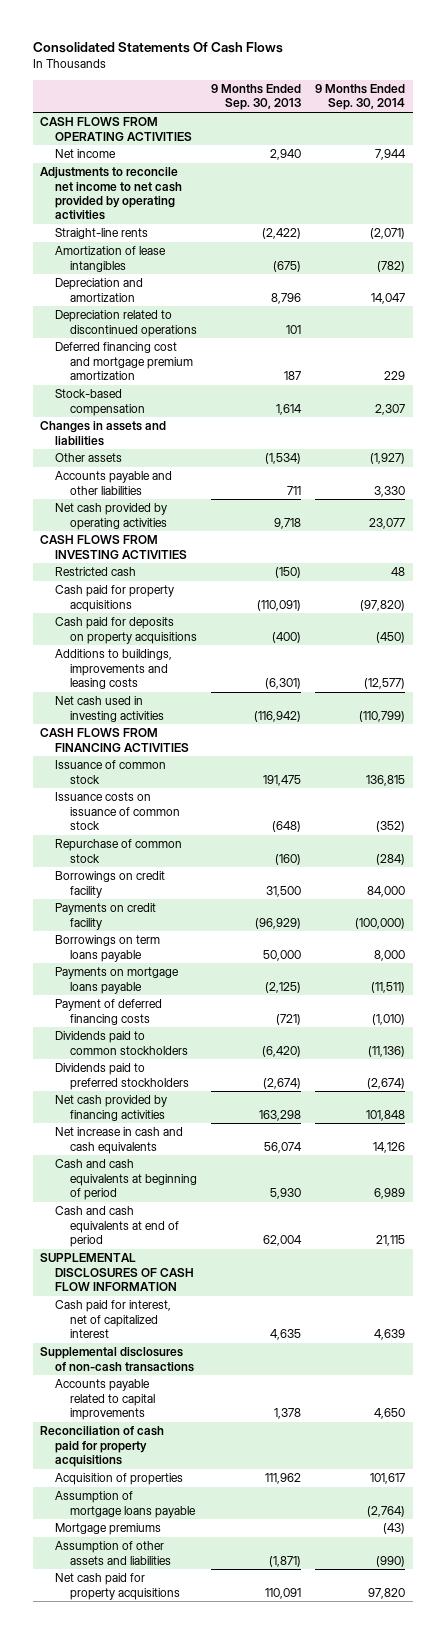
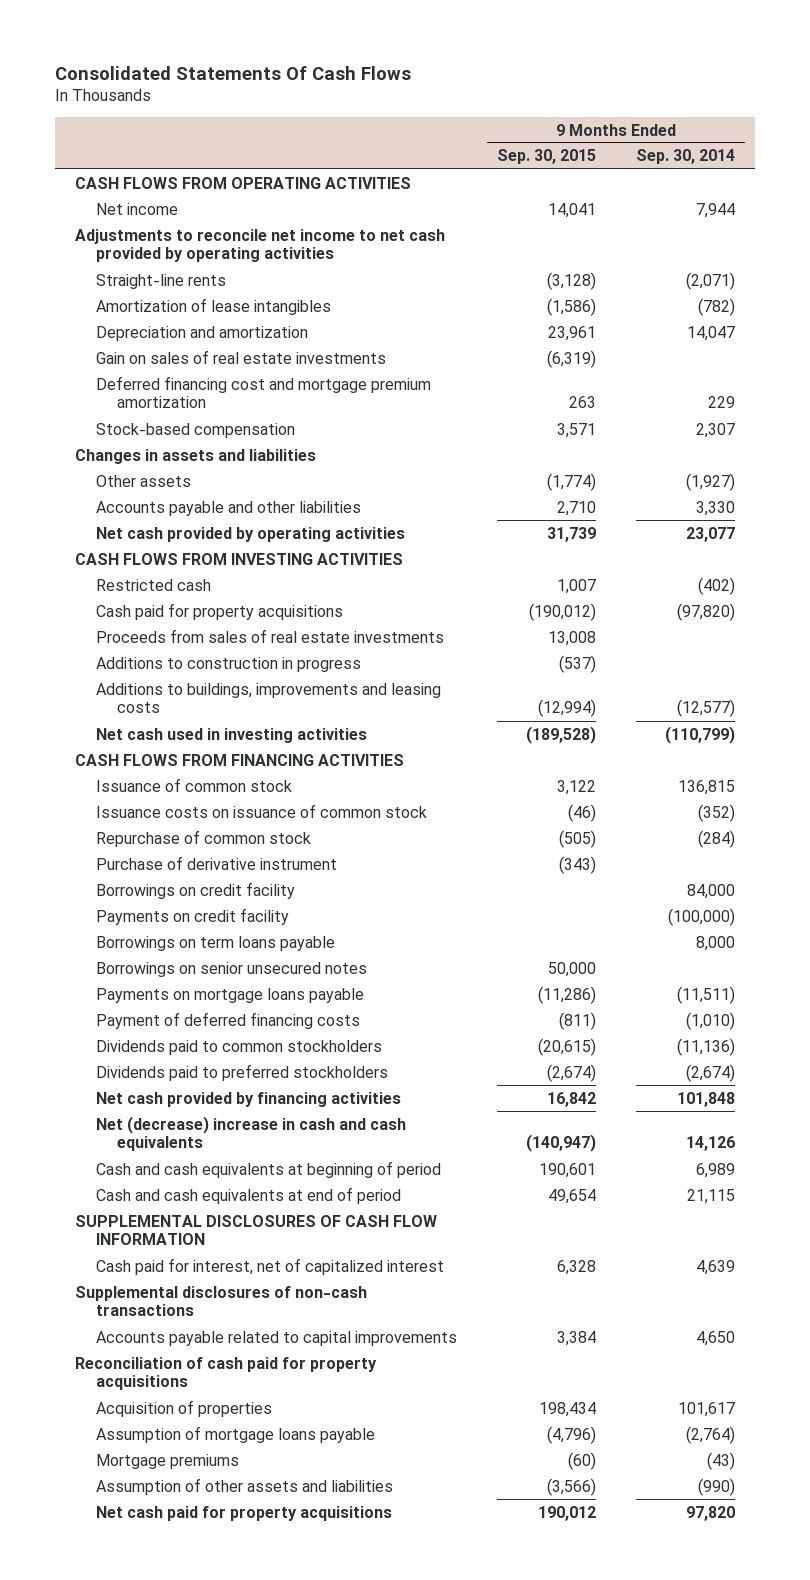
- | 9 Months Ended Sep. 30, 2013 | 9 Months Ended Sep. 30, 2014
+ | 9 Months Ended Sep. 30, 2015 | 9 Months Ended Sep. 30, 2014
- Depreciation related to discontinued operations | 101 |
+ Gain on sales of real estate investments | (6,319) |
- Restricted cash | (150) | 48
+ Restricted cash | 1,007 | (402)
- Cash paid for deposits on property acquisitions | (400) | (450)
+ Proceeds from sales of real estate investments | 13,008 |
+ Additions to construction in progress | (537) |
+ Purchase of derivative instrument | (343) |
+ Borrowings on senior unsecured notes | 50,000 |
- Net increase in cash and cash equivalents | 56,074 | 14,126
+ Net (decrease) increase in cash and cash equivalents | (140,947) | 14,126

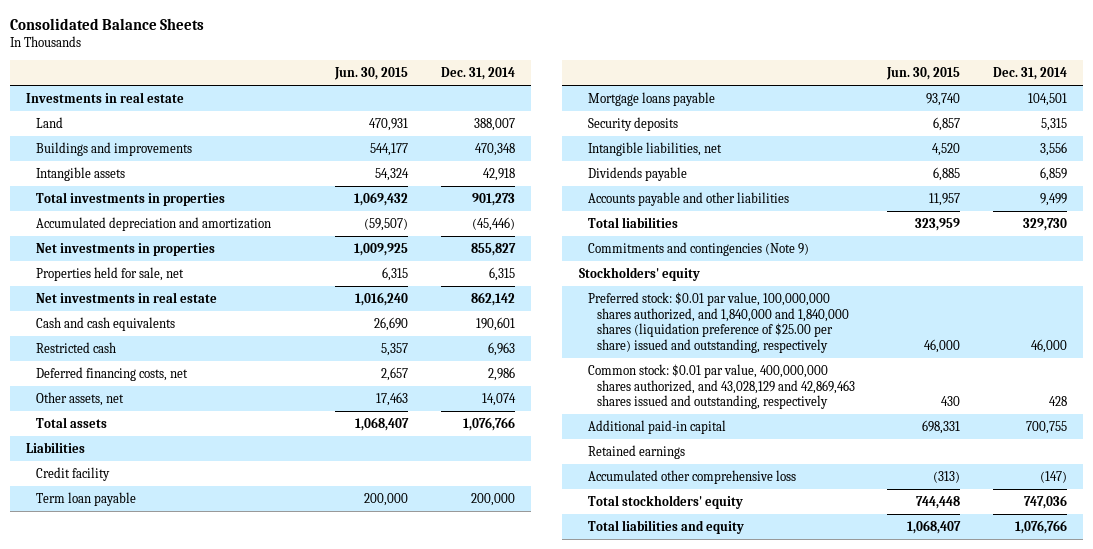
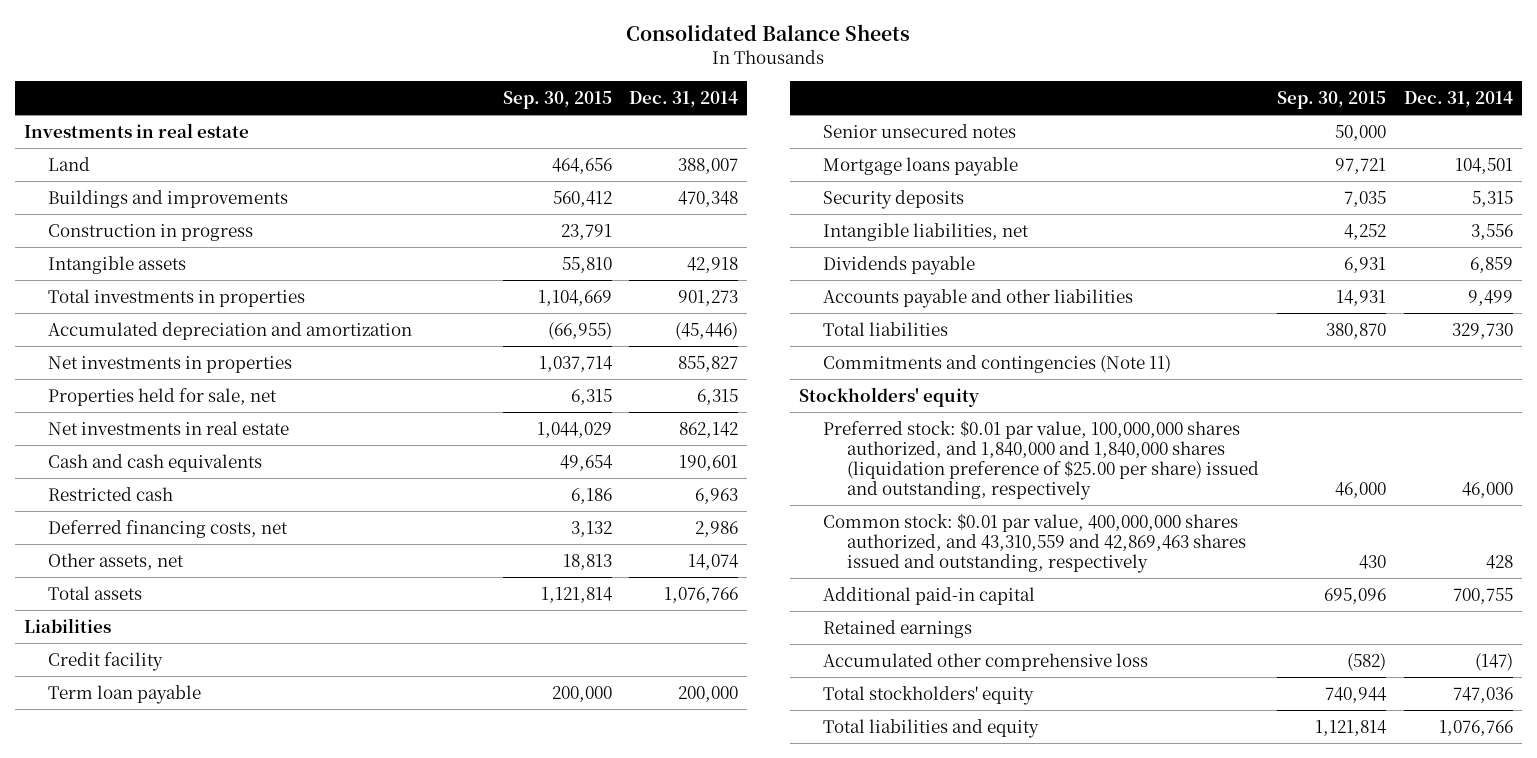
- | Jun. 30, 2015 | Dec. 31, 2014
+ | Sep. 30, 2015 | Dec. 31, 2014
+ Construction in progress | 23,791 |
+ Senior unsecured notes | 50,000 |
- Commitments and contingencies (Note 9)
+ Commitments and contingencies (Note 11)
- Common stock: $0.01 par value, 400,000,000 shares authorized, and 43,028,129 and 42,869,463 shares issued and outstanding, respectively | 430 | 428
+ Common stock: $0.01 par value, 400,000,000 shares authorized, and 43,310,559 and 42,869,463 shares issued and outstanding, respectively | 430 | 428

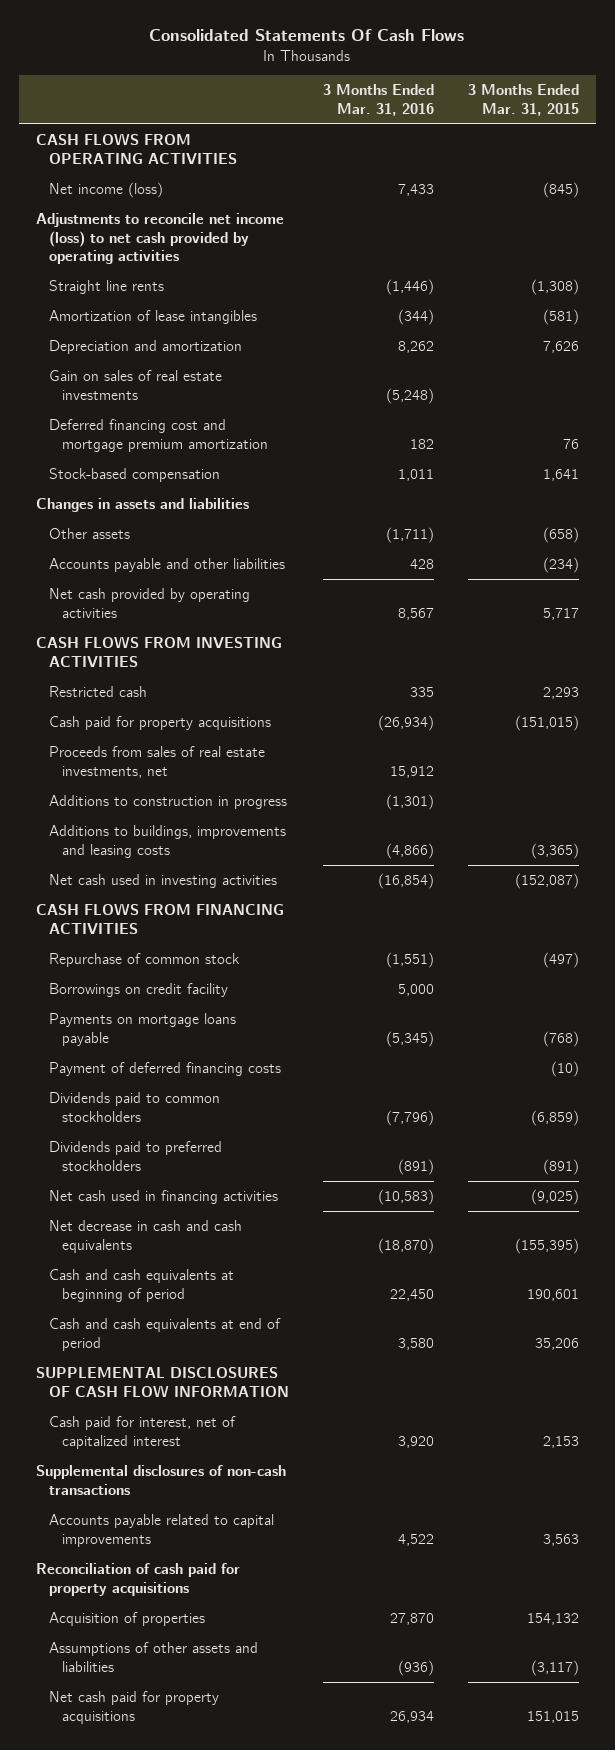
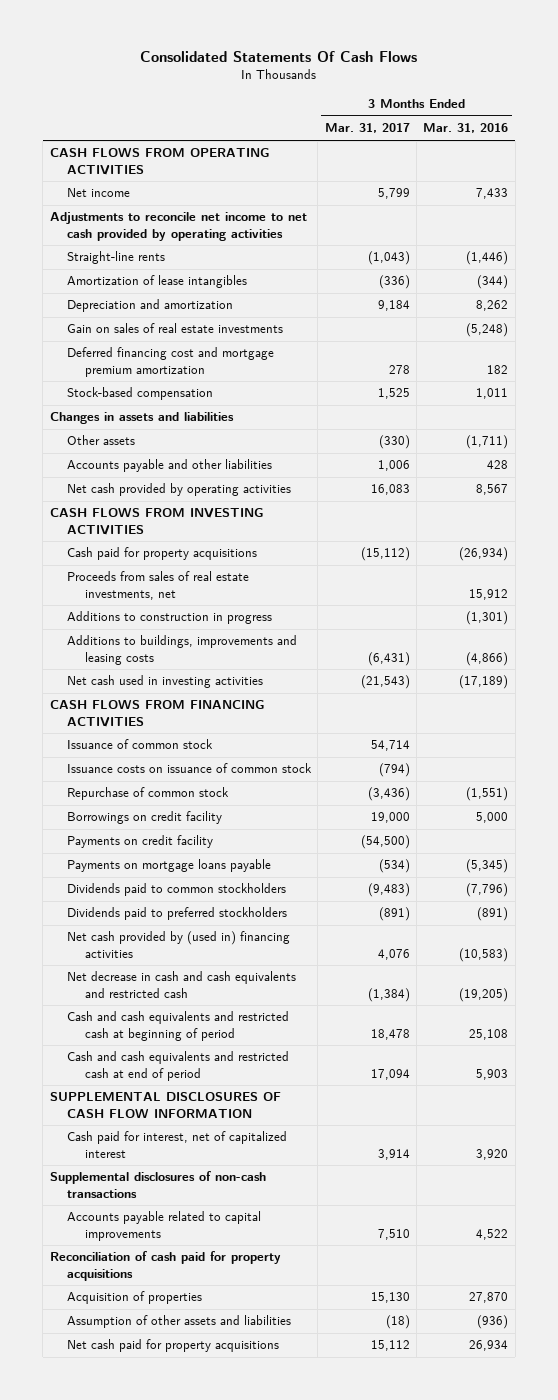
- | 3 Months Ended Mar. 31, 2016 | 3 Months Ended Mar. 31, 2015
+ | 3 Months Ended Mar. 31, 2017 | 3 Months Ended Mar. 31, 2016
- Net income (loss) | 7,433 | (845)
- Adjustments to reconcile net income (loss) to net cash provided by operating activities
- Straight line rents | (1,446) | (1,308)
+ Net income | 5,799 | 7,433
+ Adjustments to reconcile net income to net cash provided by operating activities
+ Straight-line rents | (1,043) | (1,446)
- Restricted cash | 335 | 2,293
- Net cash used in investing activities | (16,854) | (152,087)
+ Net cash used in investing activities | (21,543) | (17,189)
+ Issuance of common stock | 54,714 |
+ Issuance costs on issuance of common stock | (794) |
+ Payments on credit facility | (54,500) |
- Payment of deferred financing costs | | (10)
- Net cash used in financing activities | (10,583) | (9,025)
- Net decrease in cash and cash equivalents | (18,870) | (155,395)
- Cash and cash equivalents at beginning of period | 22,450 | 190,601
- Cash and cash equivalents at end of period | 3,580 | 35,206
+ Net cash provided by (used in) financing activities | 4,076 | (10,583)
+ Net decrease in cash and cash equivalents and restricted cash | (1,384) | (19,205)
+ Cash and cash equivalents and restricted cash at beginning of period | 18,478 | 25,108
+ Cash and cash equivalents and restricted cash at end of period | 17,094 | 5,903
- Assumptions of other assets and liabilities | (936) | (3,117)
+ Assumption of other assets and liabilities | (18) | (936)

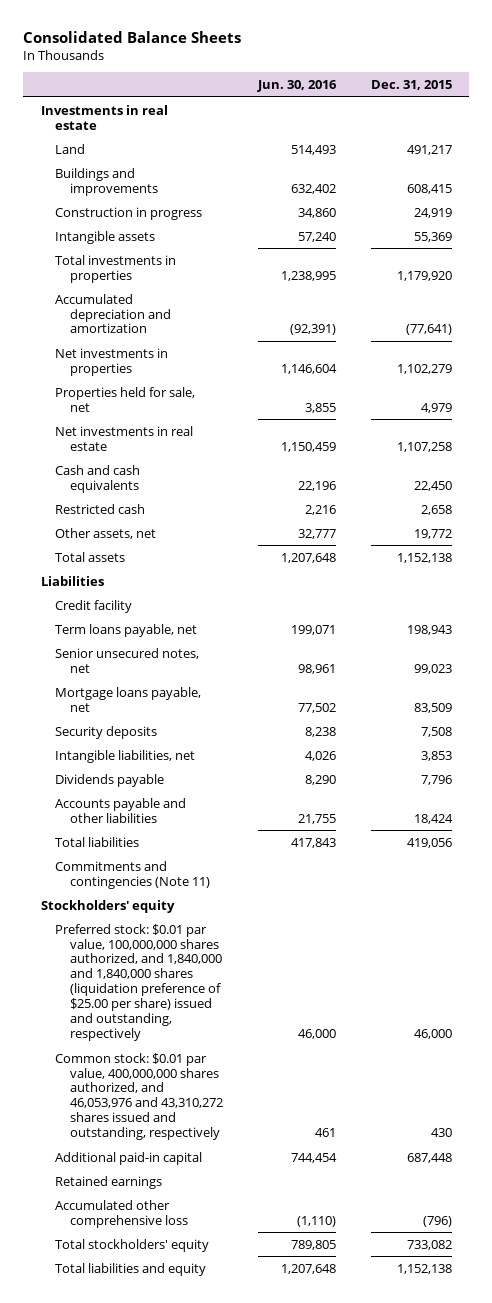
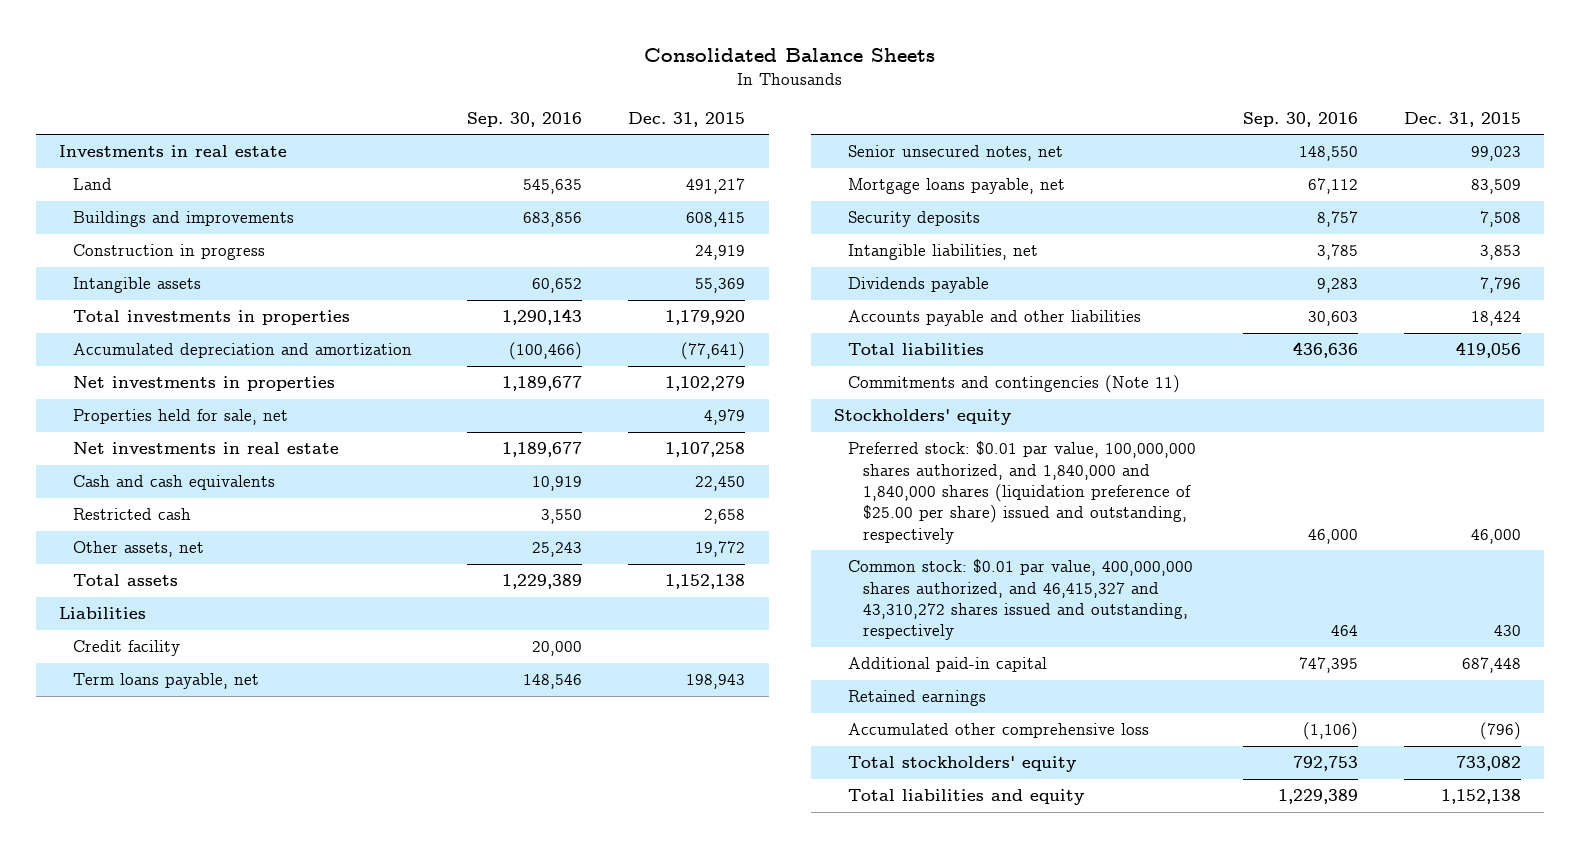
- | Jun. 30, 2016 | Dec. 31, 2015
+ | Sep. 30, 2016 | Dec. 31, 2015
- Common stock: $0.01 par value, 400,000,000 shares authorized, and 46,053,976 and 43,310,272 shares issued and outstanding, respectively | 461 | 430
+ Common stock: $0.01 par value, 400,000,000 shares authorized, and 46,415,327 and 43,310,272 shares issued and outstanding, respectively | 464 | 430

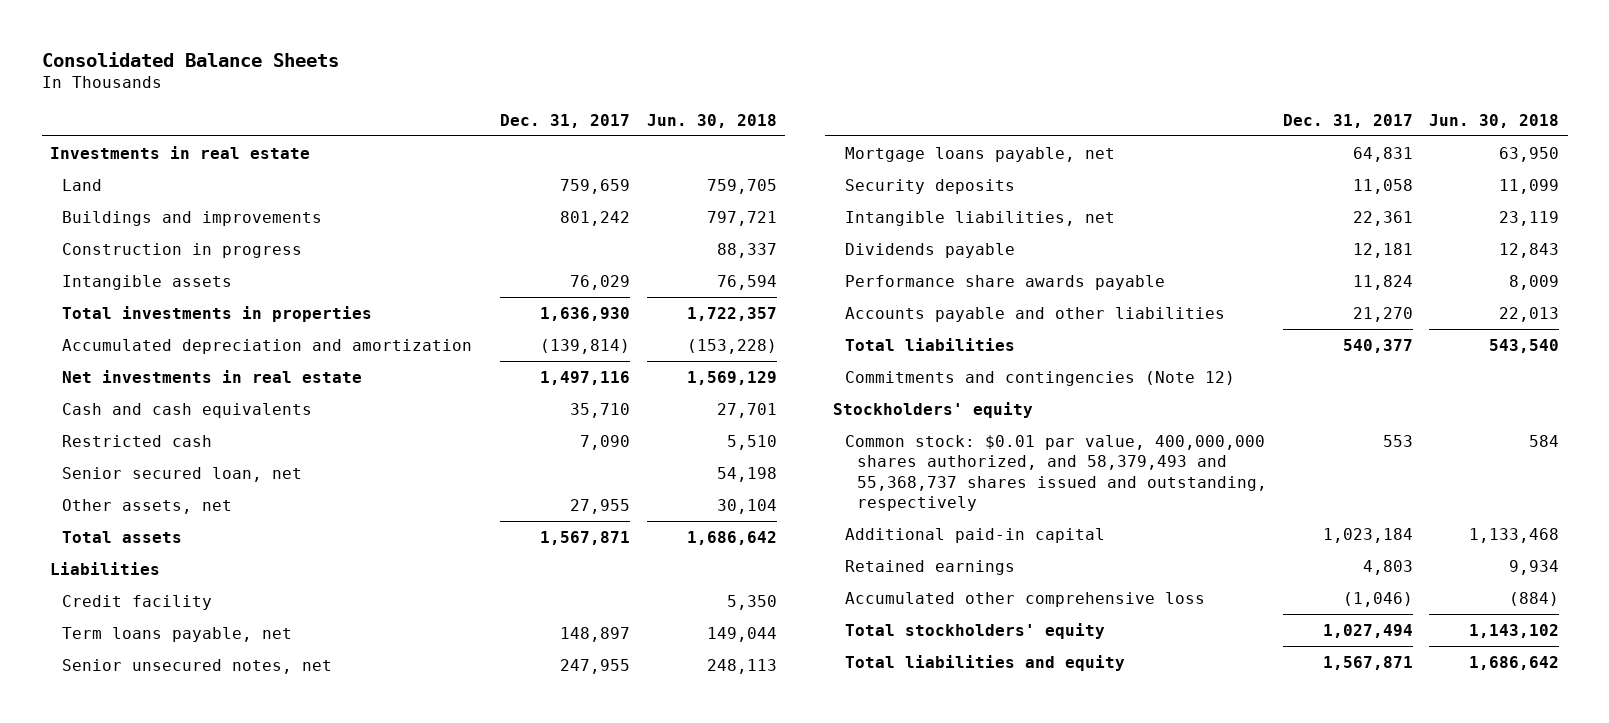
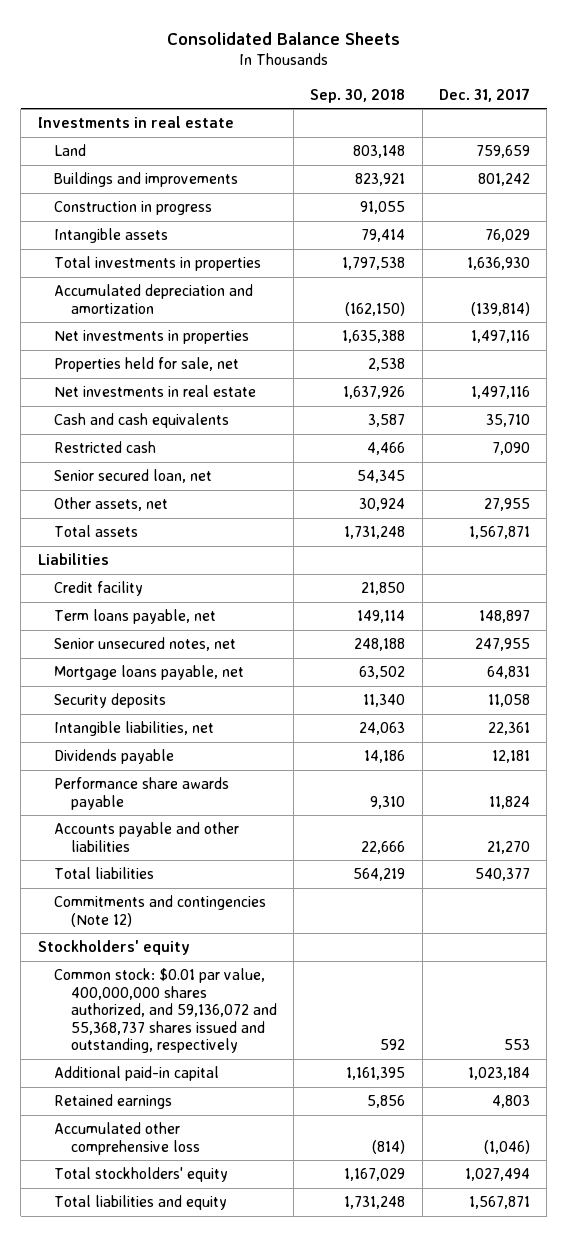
- | Dec. 31, 2017 | Jun. 30, 2018
+ | Sep. 30, 2018 | Dec. 31, 2017
+ Net investments in properties | 1,635,388 | 1,497,116
+ Properties held for sale, net | 2,538 |
- Common stock: $0.01 par value, 400,000,000 shares authorized, and 58,379,493 and 55,368,737 shares issued and outstanding, respectively | 553 | 584
+ Common stock: $0.01 par value, 400,000,000 shares authorized, and 59,136,072 and 55,368,737 shares issued and outstanding, respectively | 592 | 553

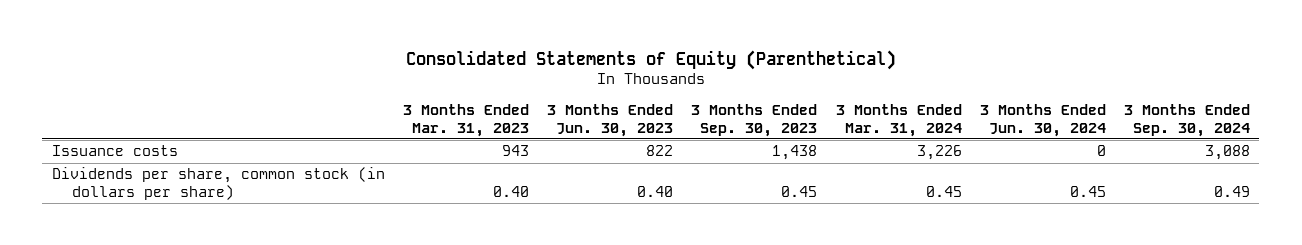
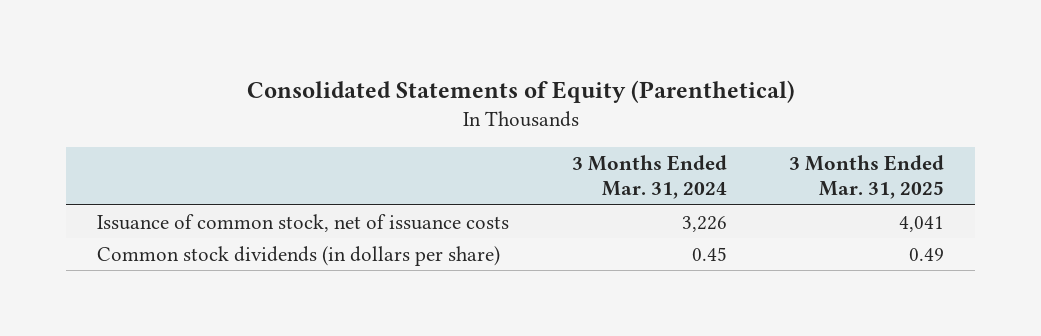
- | 3 Months Ended Mar. 31, 2023 | 3 Months Ended Jun. 30, 2023 | 3 Months Ended Sep. 30, 2023 | 3 Months Ended Mar. 31, 2024 | 3 Months Ended Jun. 30, 2024 | 3 Months Ended Sep. 30, 2024
+ | 3 Months Ended Mar. 31, 2024 | 3 Months Ended Mar. 31, 2025
- Issuance costs | 943 | 822 | 1,438 | 3,226 | 0 | 3,088
- Dividends per share, common stock (in dollars per share) | 0.40 | 0.40 | 0.45 | 0.45 | 0.45 | 0.49
+ Issuance of common stock, net of issuance costs | 3,226 | 4,041
+ Common stock dividends (in dollars per share) | 0.45 | 0.49

